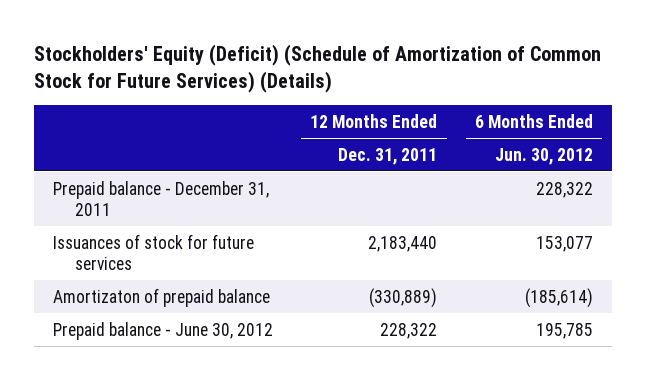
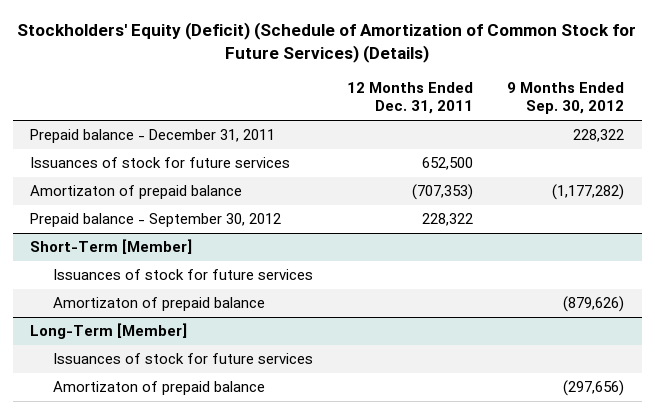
- | 12 Months Ended Dec. 31, 2011 | 6 Months Ended Jun. 30, 2012
+ | 12 Months Ended Dec. 31, 2011 | 9 Months Ended Sep. 30, 2012
- Issuances of stock for future services | 2,183,440 | 153,077
- Amortizaton of prepaid balance | (330,889) | (185,614)
- Prepaid balance - June 30, 2012 | 228,322 | 195,785
+ Issuances of stock for future services | 652,500 |
+ Amortizaton of prepaid balance | (707,353) | (1,177,282)
+ Prepaid balance - September 30, 2012 | 228,322 |
+ Short-Term [Member]
+ Issuances of stock for future services
+ Amortizaton of prepaid balance | | (879,626)
+ Long-Term [Member]
+ Issuances of stock for future services
+ Amortizaton of prepaid balance | | (297,656)

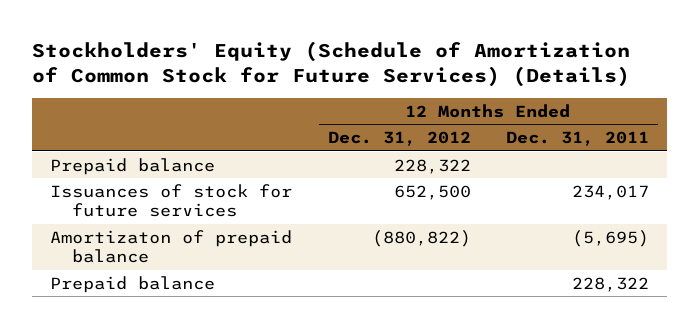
- Stockholders' Equity (Deficit) (Schedule of Amortization of Common Stock for Future Services) (Details)
+ Stockholders' Equity (Schedule of Amortization of Common Stock for Future Services) (Details)
- | 12 Months Ended Dec. 31, 2011 | 9 Months Ended Sep. 30, 2012
+ | 12 Months Ended Dec. 31, 2012 | 12 Months Ended Dec. 31, 2011
- Prepaid balance - December 31, 2011 | | 228,322
- Issuances of stock for future services | 652,500 |
- Amortizaton of prepaid balance | (707,353) | (1,177,282)
- Prepaid balance - September 30, 2012 | 228,322 |
- Short-Term [Member]
- Issuances of stock for future services
- Amortizaton of prepaid balance | | (879,626)
- Long-Term [Member]
- Issuances of stock for future services
- Amortizaton of prepaid balance | | (297,656)
+ Prepaid balance | 228,322 |
+ Issuances of stock for future services | 652,500 | 234,017
+ Amortizaton of prepaid balance | (880,822) | (5,695)
+ Prepaid balance | | 228,322

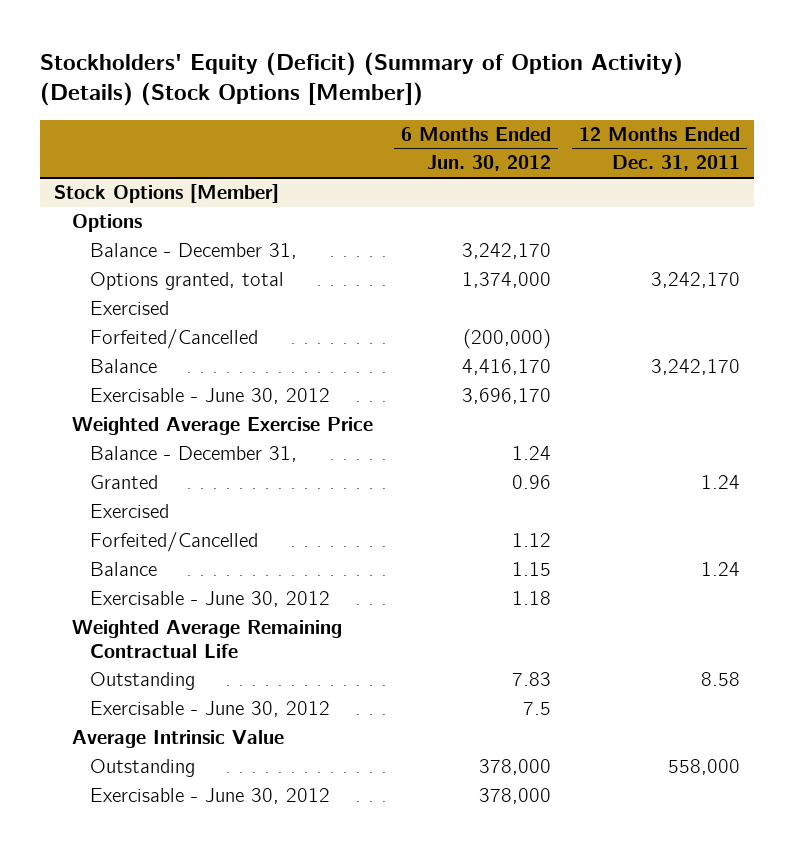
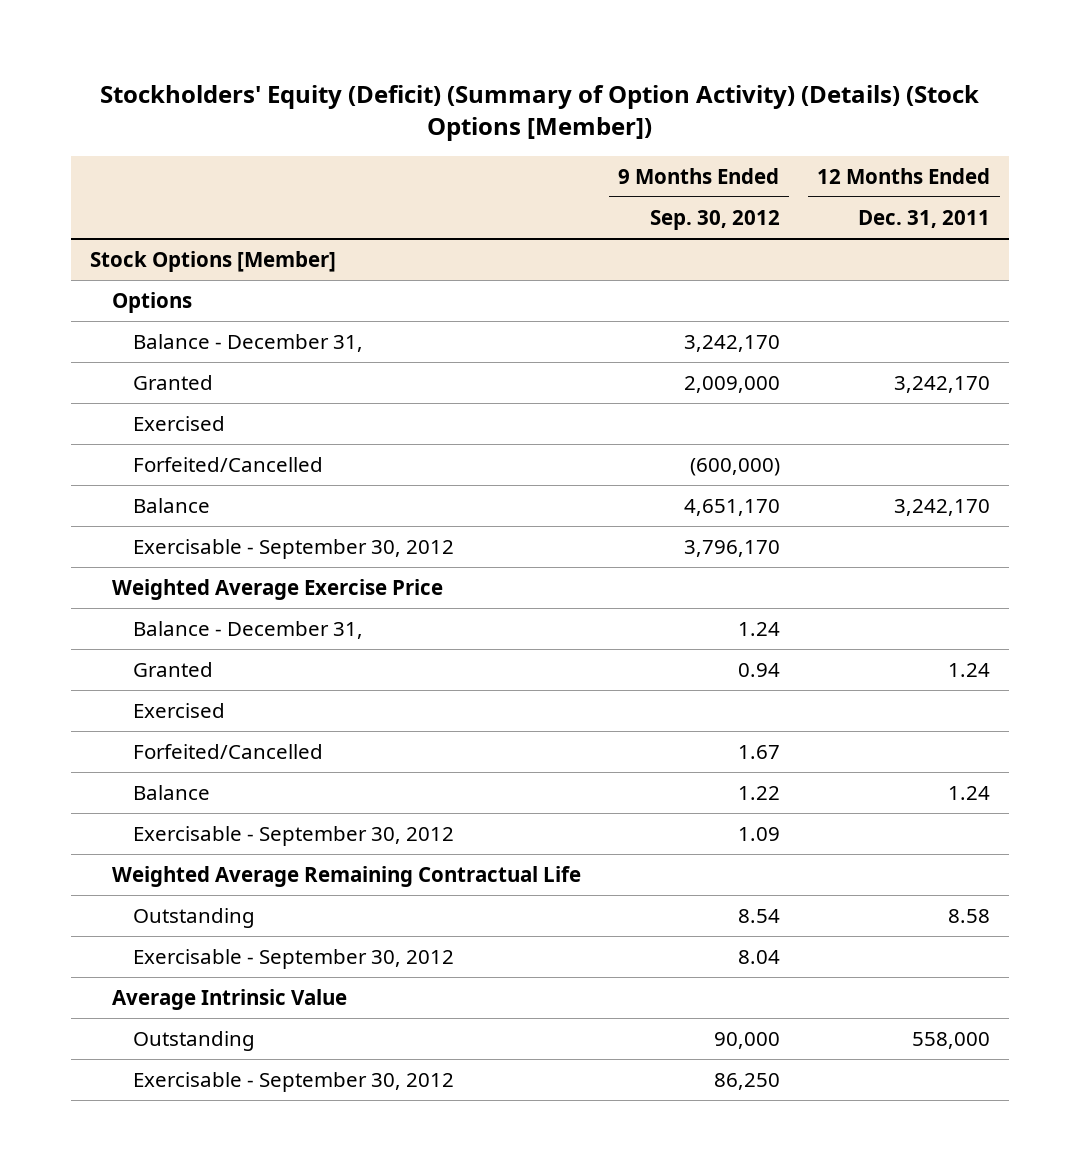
- | 6 Months Ended Jun. 30, 2012 | 12 Months Ended Dec. 31, 2011
+ | 9 Months Ended Sep. 30, 2012 | 12 Months Ended Dec. 31, 2011
@ Stock Options [Member]
- Options granted, total | 1,374,000 | 3,242,170
+ Granted | 2,009,000 | 3,242,170
- Exercisable - June 30, 2012 | 3,696,170 |
+ Exercisable - September 30, 2012 | 3,796,170 |
- Exercisable - June 30, 2012 | 1.18 |
+ Exercisable - September 30, 2012 | 1.09 |
- Exercisable - June 30, 2012 | 7.5 |
+ Exercisable - September 30, 2012 | 8.04 |
- Exercisable - June 30, 2012 | 378,000 |
+ Exercisable - September 30, 2012 | 86,250 |

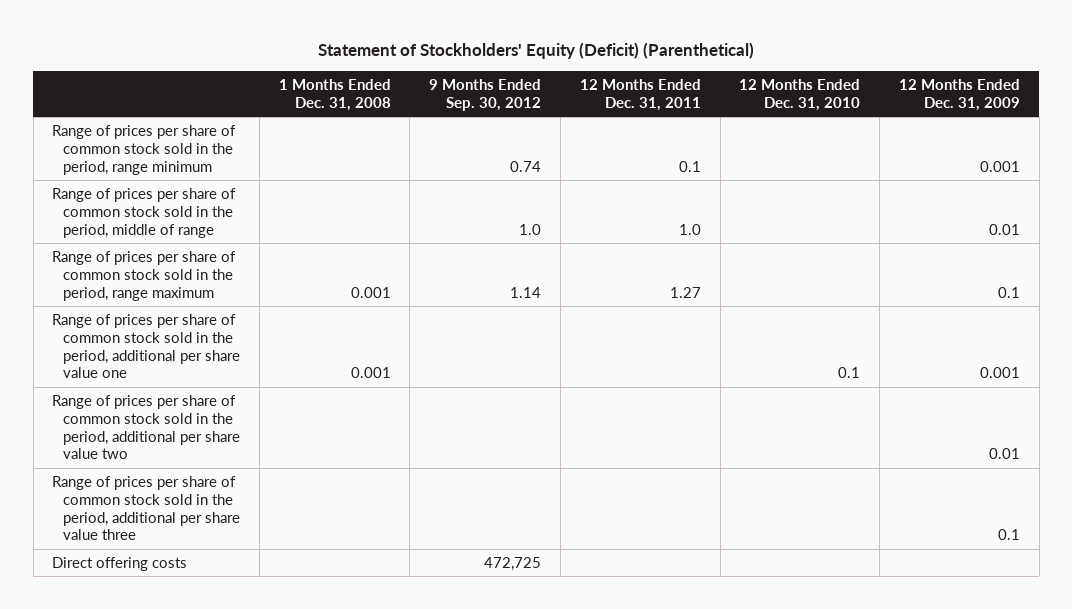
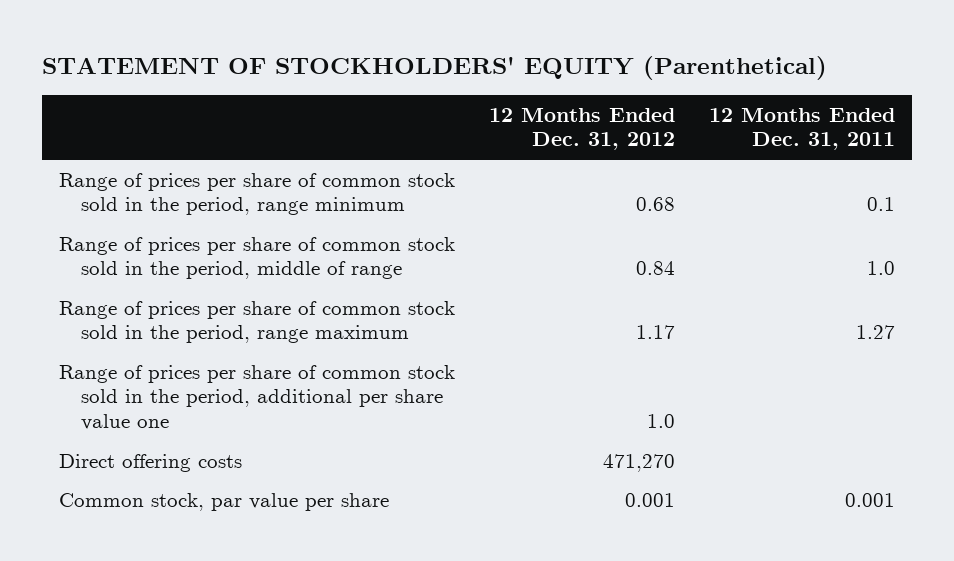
- Statement of Stockholders' Equity (Deficit) (Parenthetical)
+ STATEMENT OF STOCKHOLDERS' EQUITY (Parenthetical)
- | 1 Months Ended Dec. 31, 2008 | 9 Months Ended Sep. 30, 2012 | 12 Months Ended Dec. 31, 2011 | 12 Months Ended Dec. 31, 2010 | 12 Months Ended Dec. 31, 2009
+ | 12 Months Ended Dec. 31, 2012 | 12 Months Ended Dec. 31, 2011
- Range of prices per share of common stock sold in the period, additional per share value two | | | | | 0.01
- Range of prices per share of common stock sold in the period, additional per share value three | | | | | 0.1
+ Common stock, par value per share | 0.001 | 0.001

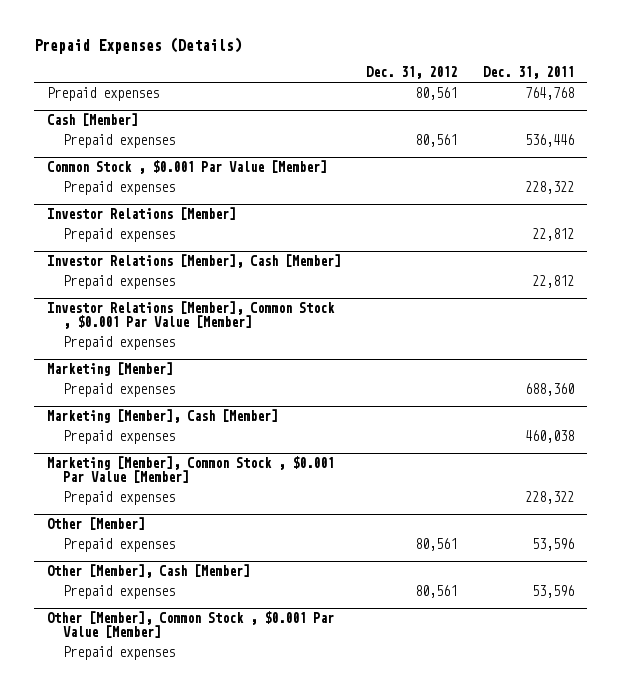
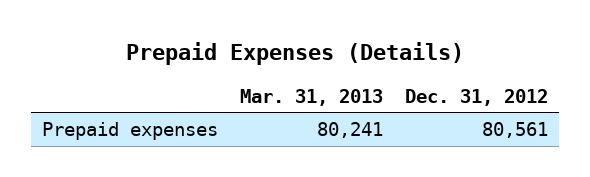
- | Dec. 31, 2012 | Dec. 31, 2011
+ | Mar. 31, 2013 | Dec. 31, 2012
- Cash [Member]
- Prepaid expenses | 80,561 | 536,446
- Common Stock , $0.001 Par Value [Member]
- Prepaid expenses | | 228,322
- Investor Relations [Member]
- Prepaid expenses | | 22,812
- Investor Relations [Member], Cash [Member]
- Prepaid expenses | | 22,812
- Investor Relations [Member], Common Stock , $0.001 Par Value [Member]
- Prepaid expenses
- Marketing [Member]
- Prepaid expenses | | 688,360
- Marketing [Member], Cash [Member]
- Prepaid expenses | | 460,038
- Marketing [Member], Common Stock , $0.001 Par Value [Member]
- Prepaid expenses | | 228,322
- Other [Member]
- Prepaid expenses | 80,561 | 53,596
- Other [Member], Cash [Member]
- Prepaid expenses | 80,561 | 53,596
- Other [Member], Common Stock , $0.001 Par Value [Member]
- Prepaid expenses

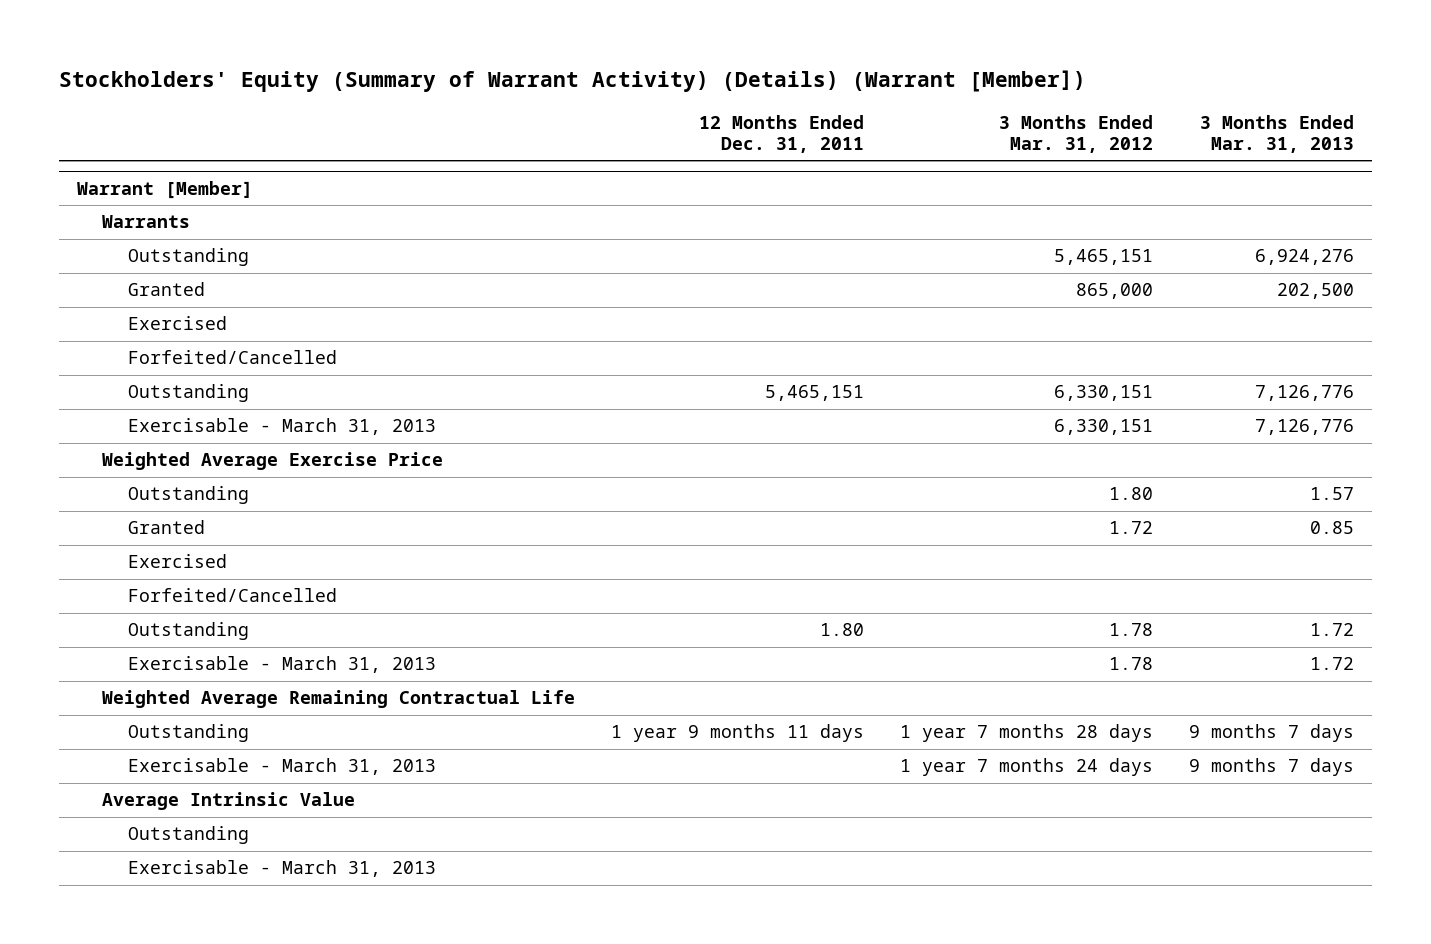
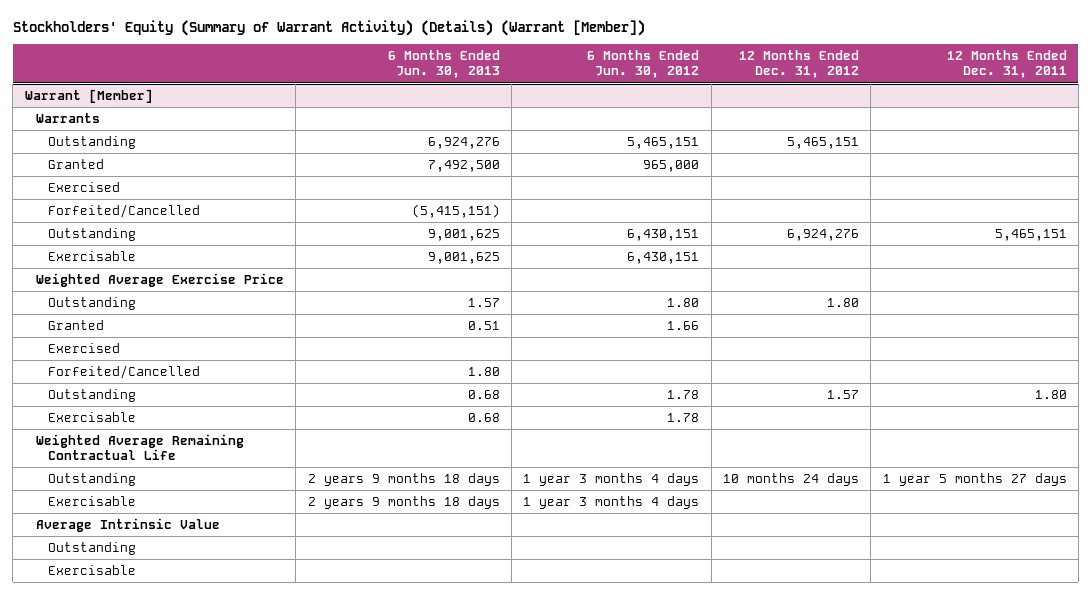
- | 12 Months Ended Dec. 31, 2011 | 3 Months Ended Mar. 31, 2012 | 3 Months Ended Mar. 31, 2013
+ | 6 Months Ended Jun. 30, 2013 | 6 Months Ended Jun. 30, 2012 | 12 Months Ended Dec. 31, 2012 | 12 Months Ended Dec. 31, 2011
@ Warrant [Member]
- Exercisable - March 31, 2013 | | 6,330,151 | 7,126,776
+ Exercisable | 9,001,625 | 6,430,151 | |
- Exercisable - March 31, 2013 | | 1.78 | 1.72
+ Exercisable | 0.68 | 1.78 | |
- Outstanding | 1 year 9 months 11 days | 1 year 7 months 28 days | 9 months 7 days
- Exercisable - March 31, 2013 | | 1 year 7 months 24 days | 9 months 7 days
+ Outstanding | 2 years 9 months 18 days | 1 year 3 months 4 days | 10 months 24 days | 1 year 5 months 27 days
+ Exercisable | 2 years 9 months 18 days | 1 year 3 months 4 days | |
- Exercisable - March 31, 2013
+ Exercisable

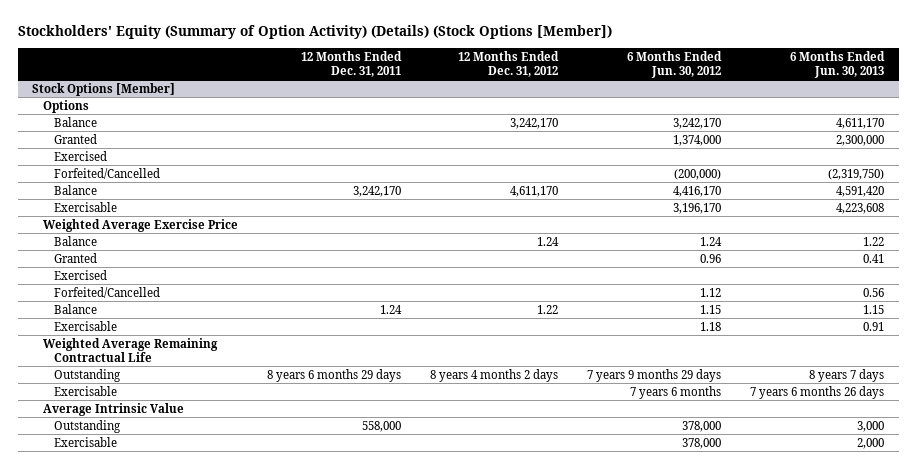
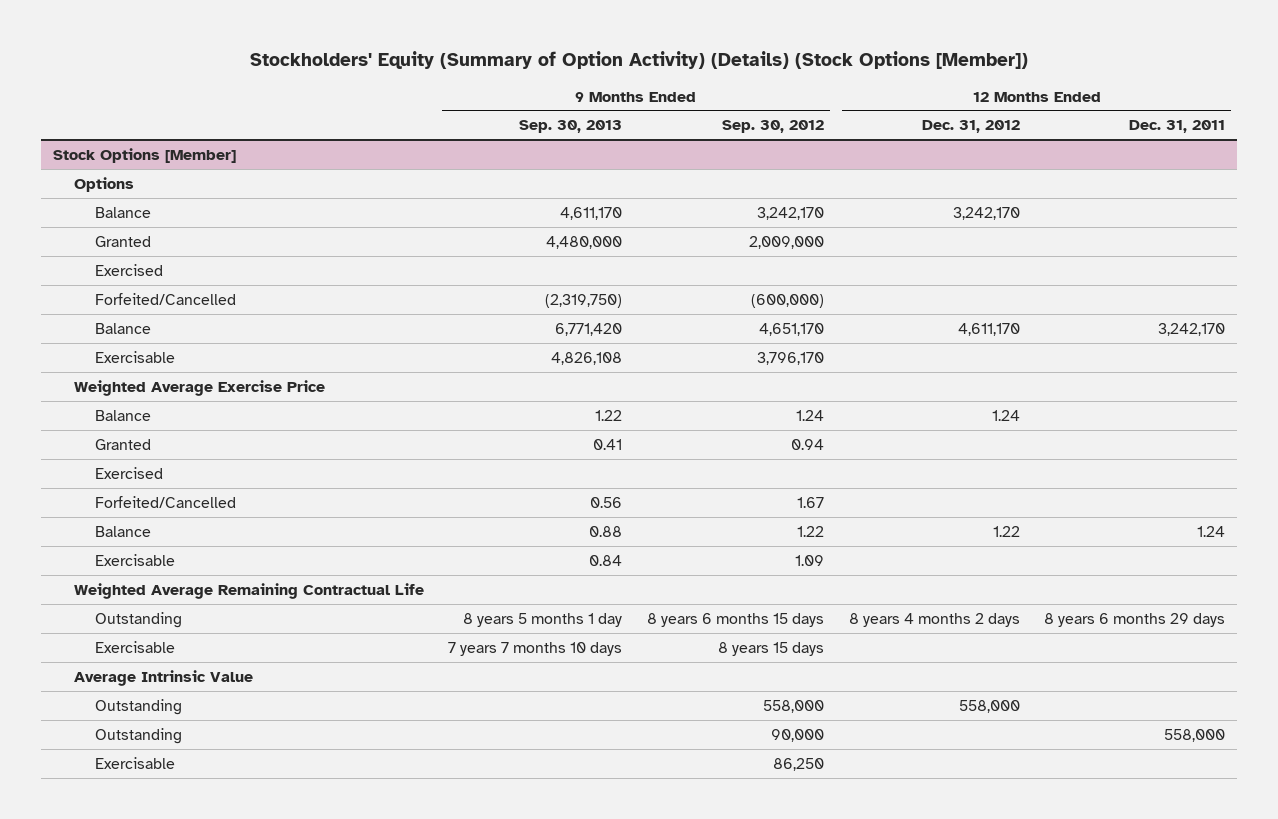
- | 12 Months Ended Dec. 31, 2011 | 12 Months Ended Dec. 31, 2012 | 6 Months Ended Jun. 30, 2012 | 6 Months Ended Jun. 30, 2013
+ | 9 Months Ended Sep. 30, 2013 | 9 Months Ended Sep. 30, 2012 | 12 Months Ended Dec. 31, 2012 | 12 Months Ended Dec. 31, 2011
@ Stock Options [Member]
+ Outstanding | | 558,000 | 558,000 |

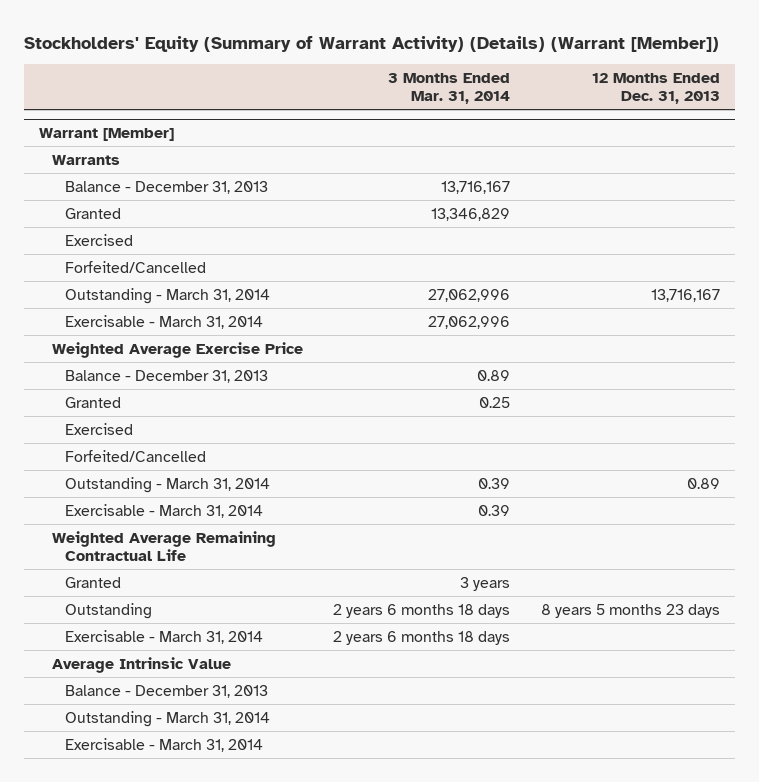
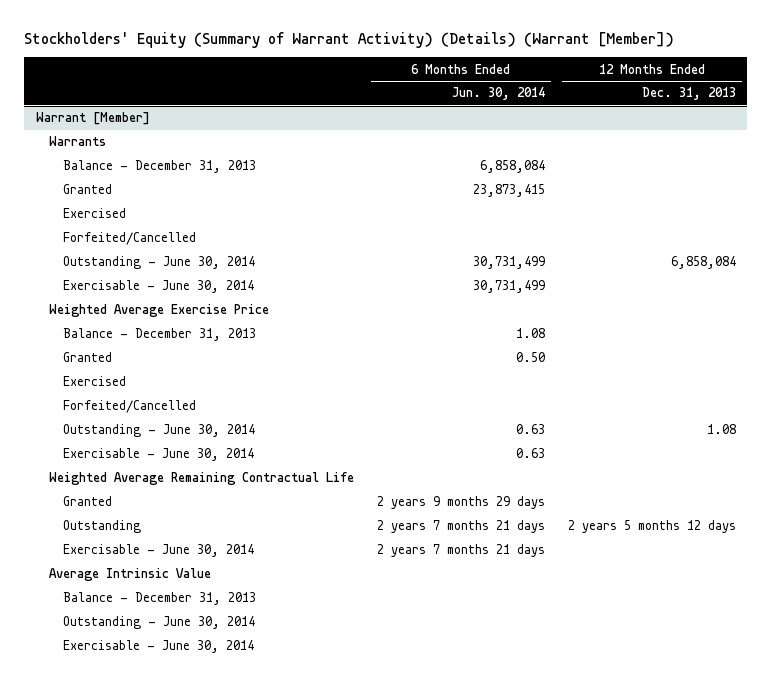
- | 3 Months Ended Mar. 31, 2014 | 12 Months Ended Dec. 31, 2013
+ | 6 Months Ended Jun. 30, 2014 | 12 Months Ended Dec. 31, 2013
@ Warrant [Member]
- Outstanding - March 31, 2014 | 27,062,996 | 13,716,167
- Exercisable - March 31, 2014 | 27,062,996 |
+ Outstanding - June 30, 2014 | 30,731,499 | 6,858,084
+ Exercisable - June 30, 2014 | 30,731,499 |
- Outstanding - March 31, 2014 | 0.39 | 0.89
- Exercisable - March 31, 2014 | 0.39 |
+ Outstanding - June 30, 2014 | 0.63 | 1.08
+ Exercisable - June 30, 2014 | 0.63 |
- Outstanding | 2 years 6 months 18 days | 8 years 5 months 23 days
- Exercisable - March 31, 2014 | 2 years 6 months 18 days |
+ Outstanding | 2 years 7 months 21 days | 2 years 5 months 12 days
+ Exercisable - June 30, 2014 | 2 years 7 months 21 days |
- Outstanding - March 31, 2014
- Exercisable - March 31, 2014
+ Outstanding - June 30, 2014
+ Exercisable - June 30, 2014

